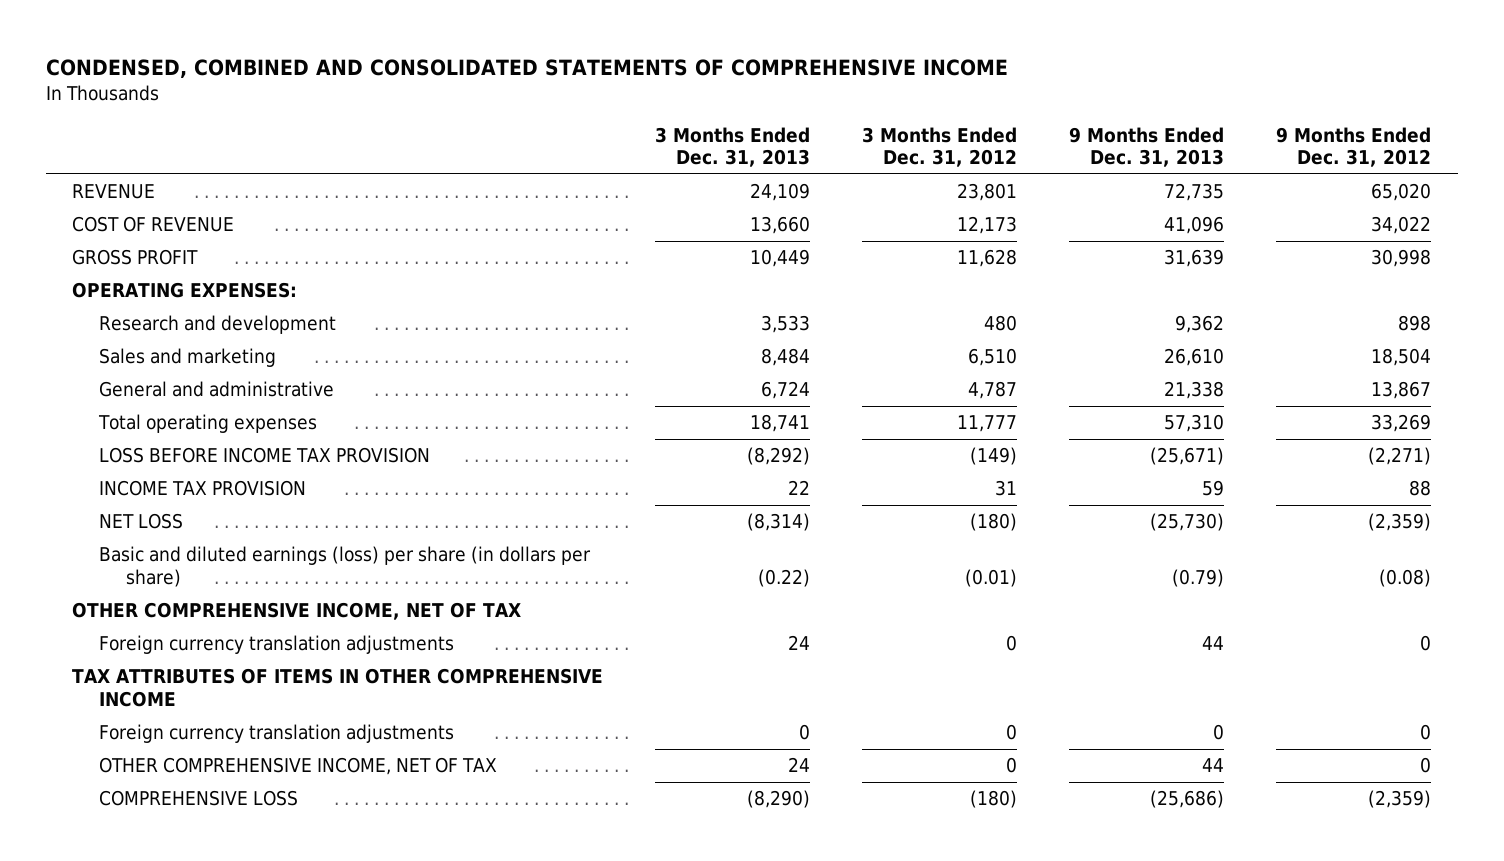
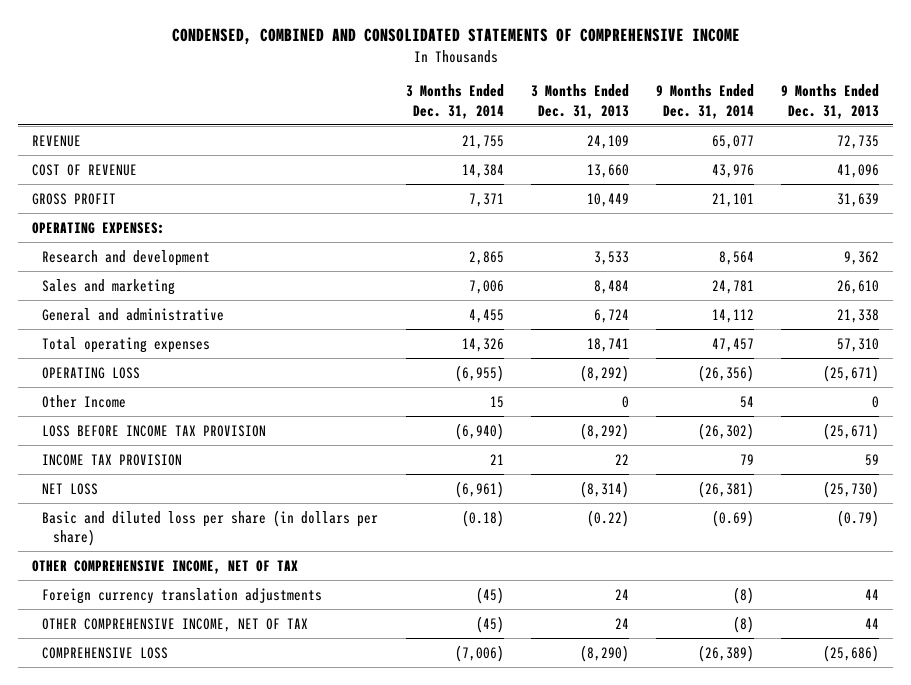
- | 3 Months Ended Dec. 31, 2013 | 3 Months Ended Dec. 31, 2012 | 9 Months Ended Dec. 31, 2013 | 9 Months Ended Dec. 31, 2012
+ | 3 Months Ended Dec. 31, 2014 | 3 Months Ended Dec. 31, 2013 | 9 Months Ended Dec. 31, 2014 | 9 Months Ended Dec. 31, 2013
+ OPERATING LOSS | (6,955) | (8,292) | (26,356) | (25,671)
+ Other Income | 15 | 0 | 54 | 0
- Basic and diluted earnings (loss) per share (in dollars per share) | (0.22) | (0.01) | (0.79) | (0.08)
+ Basic and diluted loss per share (in dollars per share) | (0.18) | (0.22) | (0.69) | (0.79)
- TAX ATTRIBUTES OF ITEMS IN OTHER COMPREHENSIVE INCOME
- Foreign currency translation adjustments | 0 | 0 | 0 | 0

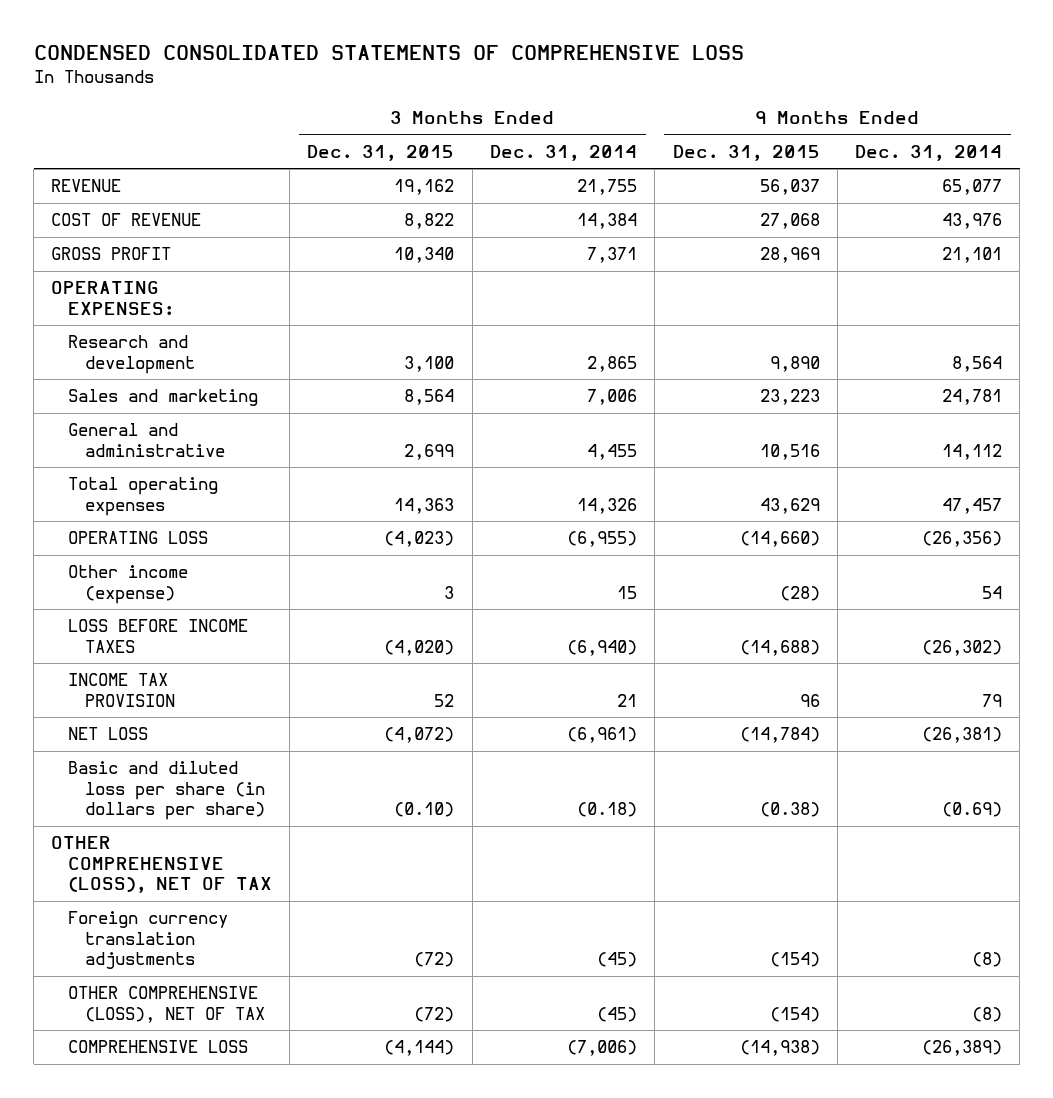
- CONDENSED, COMBINED AND CONSOLIDATED STATEMENTS OF COMPREHENSIVE INCOME
+ CONDENSED CONSOLIDATED STATEMENTS OF COMPREHENSIVE LOSS
- | 3 Months Ended Dec. 31, 2014 | 3 Months Ended Dec. 31, 2013 | 9 Months Ended Dec. 31, 2014 | 9 Months Ended Dec. 31, 2013
+ | 3 Months Ended Dec. 31, 2015 | 3 Months Ended Dec. 31, 2014 | 9 Months Ended Dec. 31, 2015 | 9 Months Ended Dec. 31, 2014
- Other Income | 15 | 0 | 54 | 0
- LOSS BEFORE INCOME TAX PROVISION | (6,940) | (8,292) | (26,302) | (25,671)
+ Other income (expense) | 3 | 15 | (28) | 54
+ LOSS BEFORE INCOME TAXES | (4,020) | (6,940) | (14,688) | (26,302)
- OTHER COMPREHENSIVE INCOME, NET OF TAX
+ OTHER COMPREHENSIVE (LOSS), NET OF TAX
- OTHER COMPREHENSIVE INCOME, NET OF TAX | (45) | 24 | (8) | 44
+ OTHER COMPREHENSIVE (LOSS), NET OF TAX | (72) | (45) | (154) | (8)

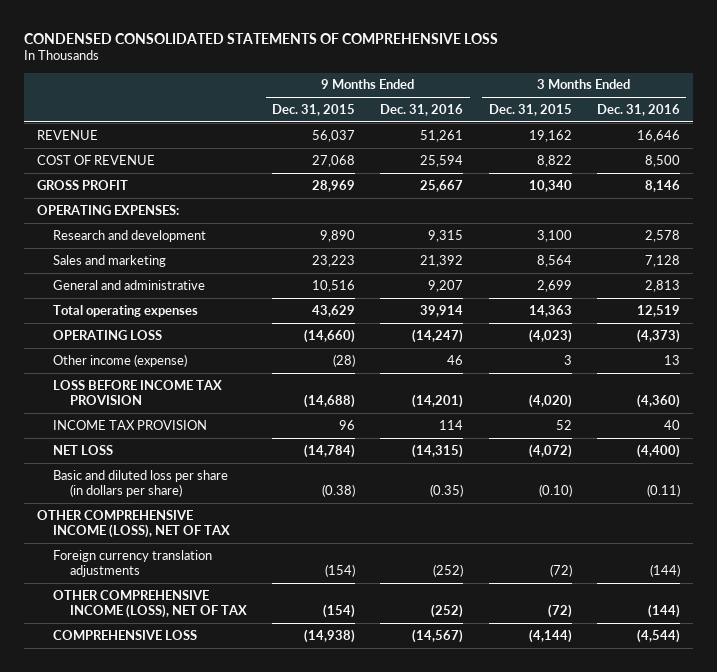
- | 3 Months Ended Dec. 31, 2015 | 3 Months Ended Dec. 31, 2014 | 9 Months Ended Dec. 31, 2015 | 9 Months Ended Dec. 31, 2014
+ | 9 Months Ended Dec. 31, 2015 | 9 Months Ended Dec. 31, 2016 | 3 Months Ended Dec. 31, 2015 | 3 Months Ended Dec. 31, 2016
- LOSS BEFORE INCOME TAXES | (4,020) | (6,940) | (14,688) | (26,302)
+ LOSS BEFORE INCOME TAX PROVISION | (14,688) | (14,201) | (4,020) | (4,360)
- OTHER COMPREHENSIVE (LOSS), NET OF TAX
+ OTHER COMPREHENSIVE INCOME (LOSS), NET OF TAX
- OTHER COMPREHENSIVE (LOSS), NET OF TAX | (72) | (45) | (154) | (8)
+ OTHER COMPREHENSIVE INCOME (LOSS), NET OF TAX | (154) | (252) | (72) | (144)

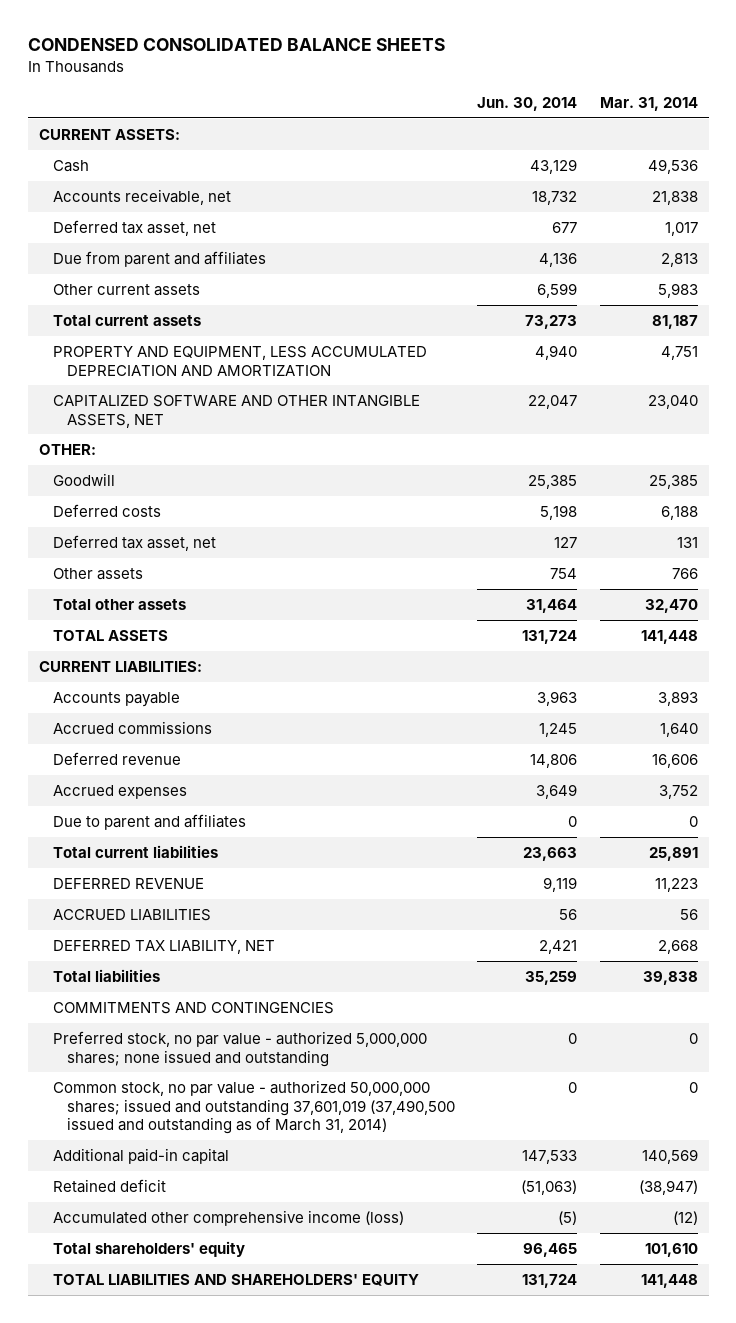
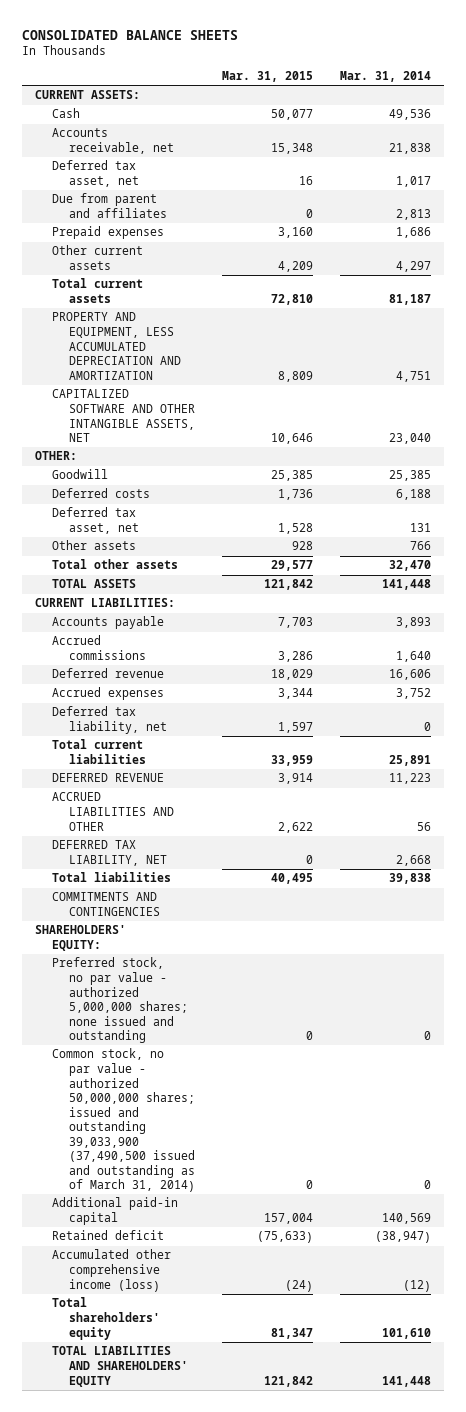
- CONDENSED CONSOLIDATED BALANCE SHEETS
+ CONSOLIDATED BALANCE SHEETS
- | Jun. 30, 2014 | Mar. 31, 2014
+ | Mar. 31, 2015 | Mar. 31, 2014
- Other current assets | 6,599 | 5,983
+ Prepaid expenses | 3,160 | 1,686
+ Other current assets | 4,209 | 4,297
- Due to parent and affiliates | 0 | 0
+ Deferred tax liability, net | 1,597 | 0
- ACCRUED LIABILITIES | 56 | 56
+ ACCRUED LIABILITIES AND OTHER | 2,622 | 56
+ SHAREHOLDERS' EQUITY:
- Common stock, no par value - authorized 50,000,000 shares; issued and outstanding 37,601,019 (37,490,500 issued and outstanding as of March 31, 2014) | 0 | 0
+ Common stock, no par value - authorized 50,000,000 shares; issued and outstanding 39,033,900 (37,490,500 issued and outstanding as of March 31, 2014) | 0 | 0

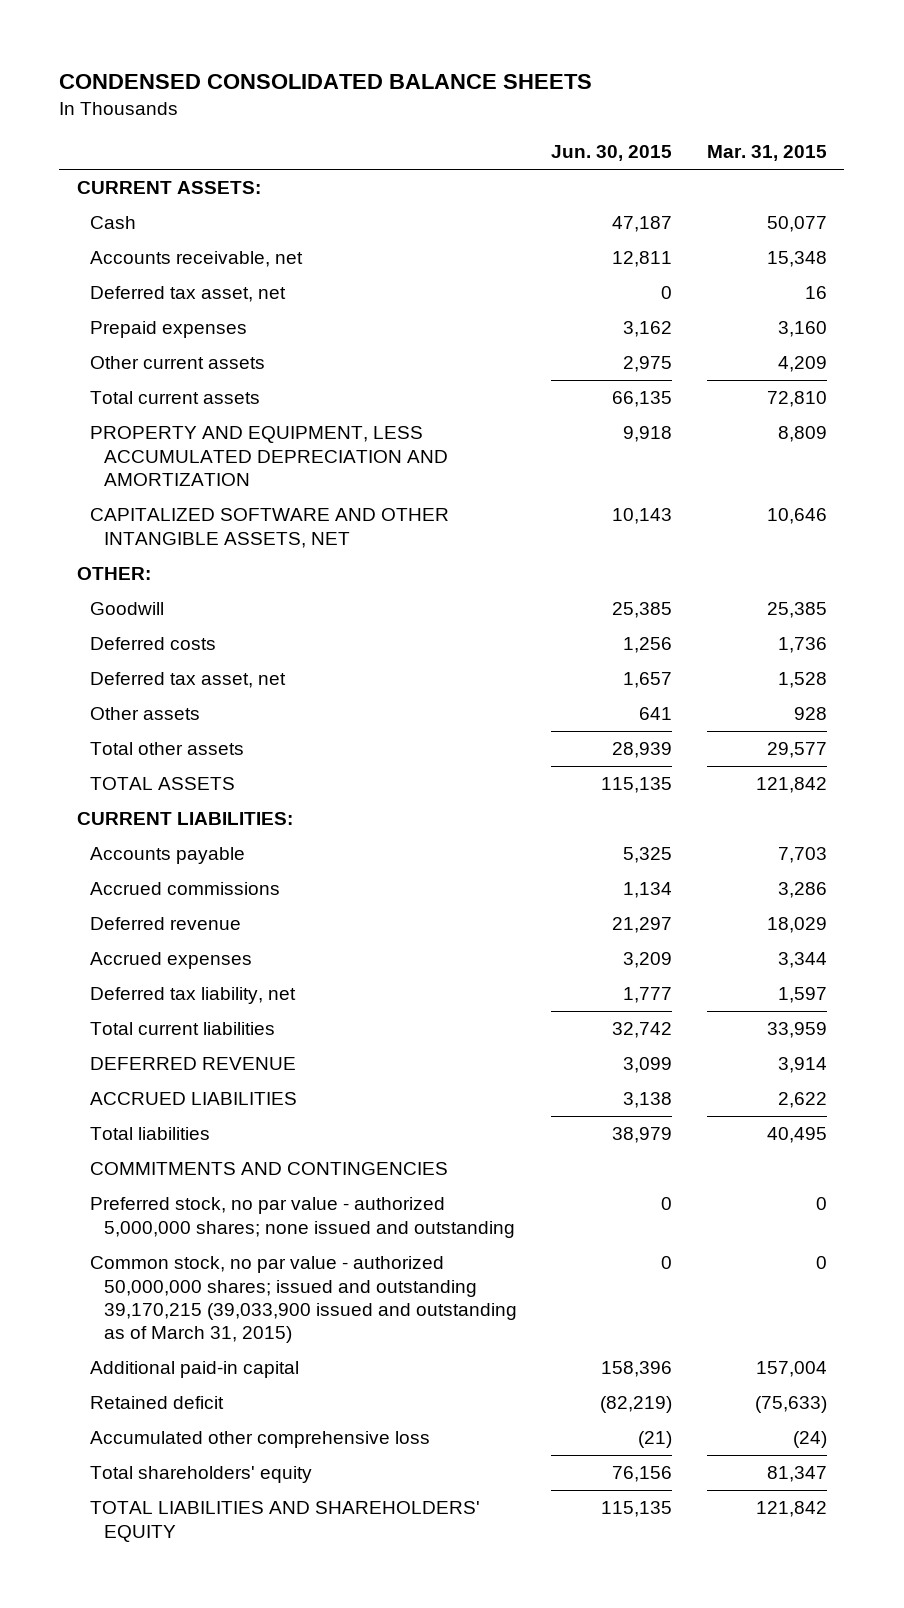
- CONSOLIDATED BALANCE SHEETS
+ CONDENSED CONSOLIDATED BALANCE SHEETS
- | Mar. 31, 2015 | Mar. 31, 2014
+ | Jun. 30, 2015 | Mar. 31, 2015
- Due from parent and affiliates | 0 | 2,813
- ACCRUED LIABILITIES AND OTHER | 2,622 | 56
- DEFERRED TAX LIABILITY, NET | 0 | 2,668
+ ACCRUED LIABILITIES | 3,138 | 2,622
- SHAREHOLDERS' EQUITY:
- Common stock, no par value - authorized 50,000,000 shares; issued and outstanding 39,033,900 (37,490,500 issued and outstanding as of March 31, 2014) | 0 | 0
+ Common stock, no par value - authorized 50,000,000 shares; issued and outstanding 39,170,215 (39,033,900 issued and outstanding as of March 31, 2015) | 0 | 0
- Accumulated other comprehensive income (loss) | (24) | (12)
+ Accumulated other comprehensive loss | (21) | (24)

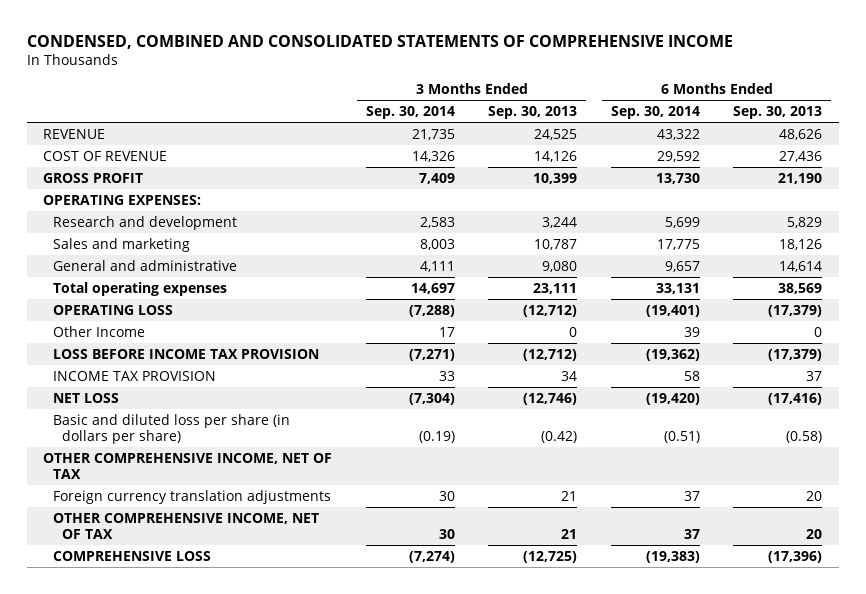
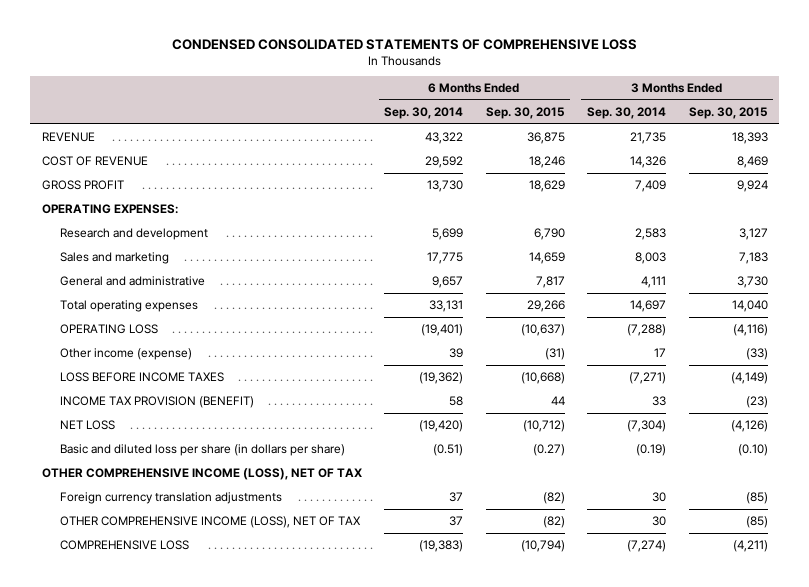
- CONDENSED, COMBINED AND CONSOLIDATED STATEMENTS OF COMPREHENSIVE INCOME
+ CONDENSED CONSOLIDATED STATEMENTS OF COMPREHENSIVE LOSS
- | 3 Months Ended Sep. 30, 2014 | 3 Months Ended Sep. 30, 2013 | 6 Months Ended Sep. 30, 2014 | 6 Months Ended Sep. 30, 2013
+ | 6 Months Ended Sep. 30, 2014 | 6 Months Ended Sep. 30, 2015 | 3 Months Ended Sep. 30, 2014 | 3 Months Ended Sep. 30, 2015
- Other Income | 17 | 0 | 39 | 0
- LOSS BEFORE INCOME TAX PROVISION | (7,271) | (12,712) | (19,362) | (17,379)
- INCOME TAX PROVISION | 33 | 34 | 58 | 37
+ Other income (expense) | 39 | (31) | 17 | (33)
+ LOSS BEFORE INCOME TAXES | (19,362) | (10,668) | (7,271) | (4,149)
+ INCOME TAX PROVISION (BENEFIT) | 58 | 44 | 33 | (23)
- OTHER COMPREHENSIVE INCOME, NET OF TAX
+ OTHER COMPREHENSIVE INCOME (LOSS), NET OF TAX
- OTHER COMPREHENSIVE INCOME, NET OF TAX | 30 | 21 | 37 | 20
+ OTHER COMPREHENSIVE INCOME (LOSS), NET OF TAX | 37 | (82) | 30 | (85)

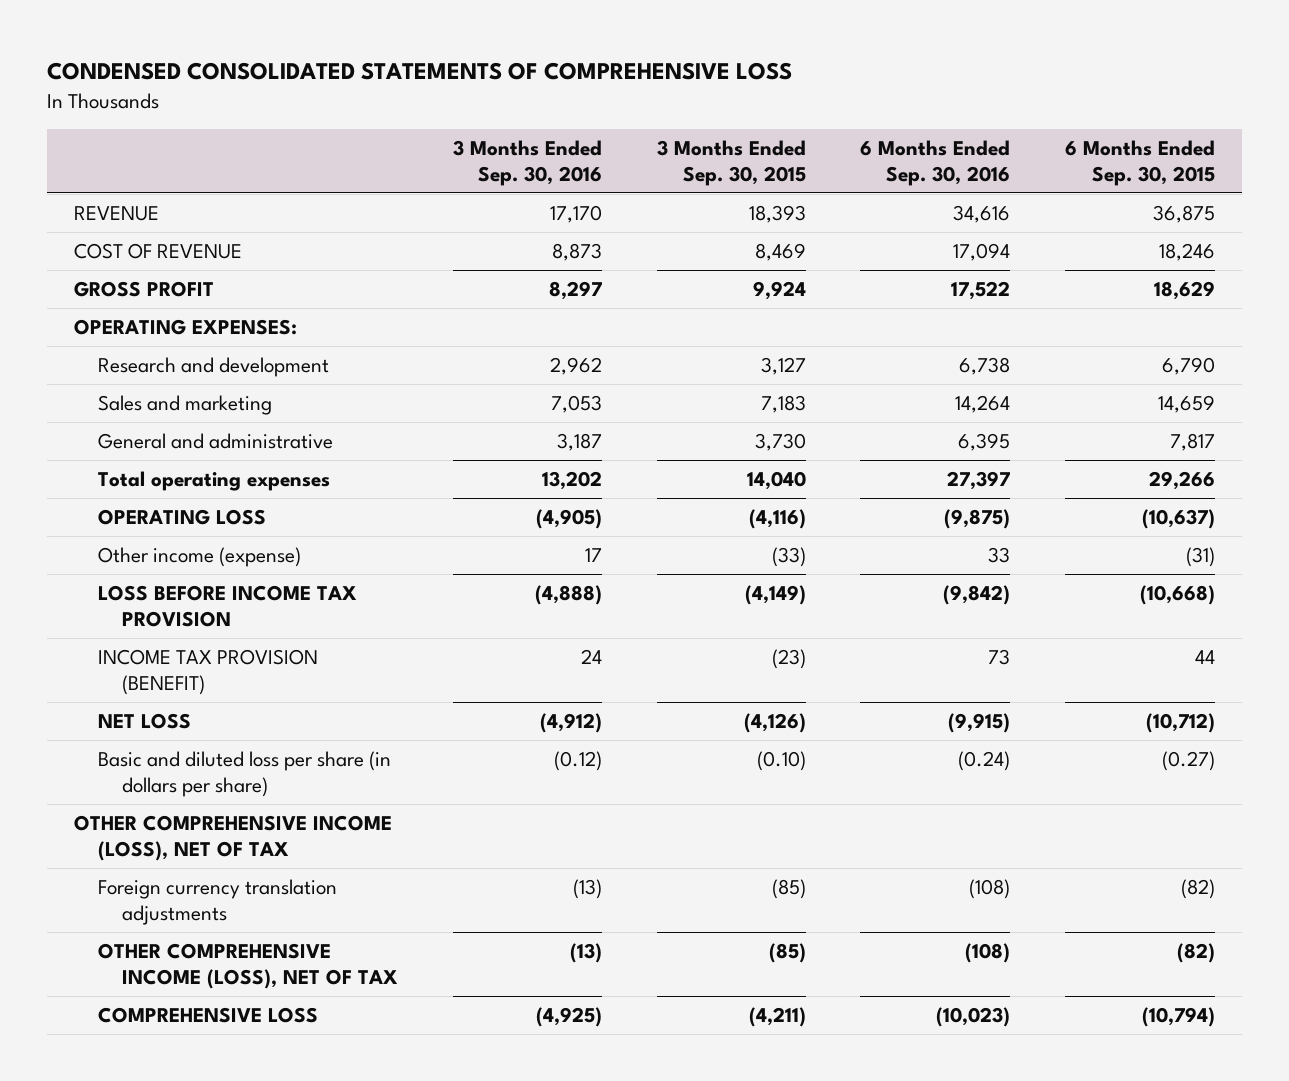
- | 6 Months Ended Sep. 30, 2014 | 6 Months Ended Sep. 30, 2015 | 3 Months Ended Sep. 30, 2014 | 3 Months Ended Sep. 30, 2015
+ | 3 Months Ended Sep. 30, 2016 | 3 Months Ended Sep. 30, 2015 | 6 Months Ended Sep. 30, 2016 | 6 Months Ended Sep. 30, 2015
- LOSS BEFORE INCOME TAXES | (19,362) | (10,668) | (7,271) | (4,149)
+ LOSS BEFORE INCOME TAX PROVISION | (4,888) | (4,149) | (9,842) | (10,668)

